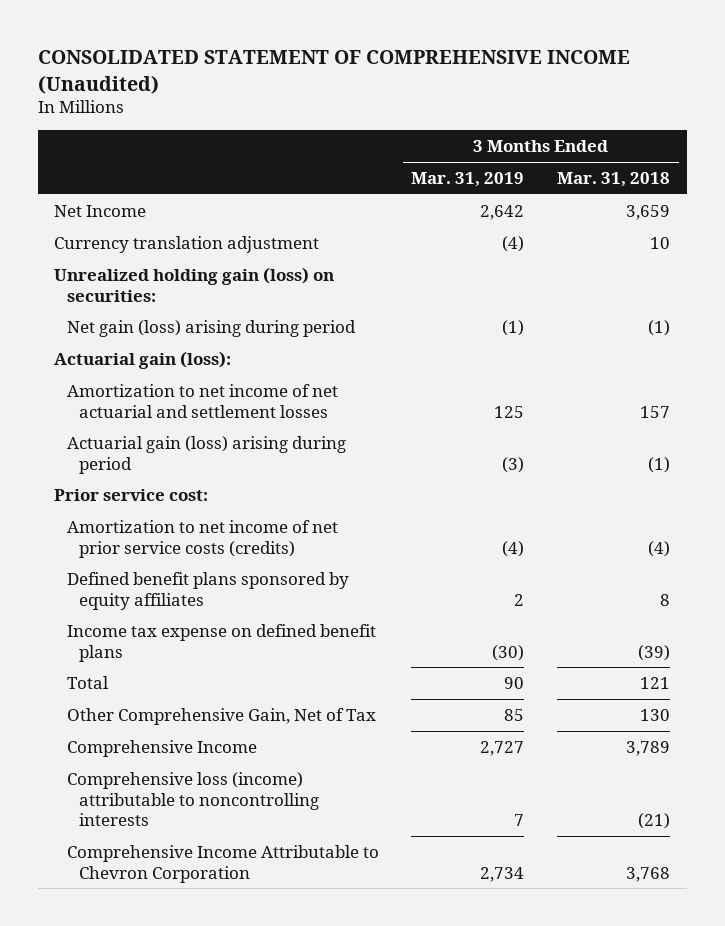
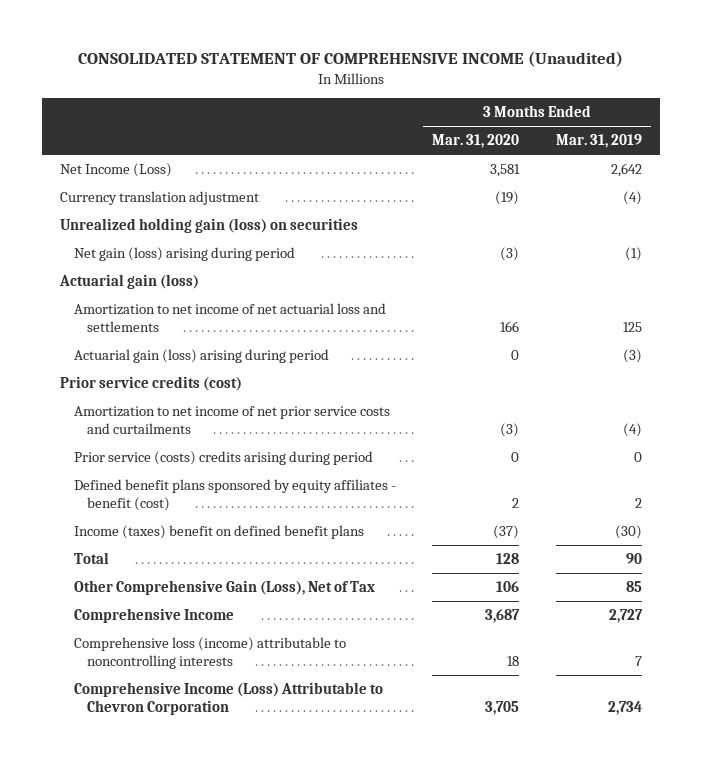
- | 3 Months Ended Mar. 31, 2019 | 3 Months Ended Mar. 31, 2018
+ | 3 Months Ended Mar. 31, 2020 | 3 Months Ended Mar. 31, 2019
- Net Income | 2,642 | 3,659
+ Net Income (Loss) | 3,581 | 2,642
- Unrealized holding gain (loss) on securities:
+ Unrealized holding gain (loss) on securities
- Actuarial gain (loss):
- Amortization to net income of net actuarial and settlement losses | 125 | 157
+ Actuarial gain (loss)
+ Amortization to net income of net actuarial loss and settlements | 166 | 125
- Prior service cost:
- Amortization to net income of net prior service costs (credits) | (4) | (4)
- Defined benefit plans sponsored by equity affiliates | 2 | 8
- Income tax expense on defined benefit plans | (30) | (39)
+ Prior service credits (cost)
+ Amortization to net income of net prior service costs and curtailments | (3) | (4)
+ Prior service (costs) credits arising during period | 0 | 0
+ Defined benefit plans sponsored by equity affiliates - benefit (cost) | 2 | 2
+ Income (taxes) benefit on defined benefit plans | (37) | (30)
- Other Comprehensive Gain, Net of Tax | 85 | 130
+ Other Comprehensive Gain (Loss), Net of Tax | 106 | 85
- Comprehensive Income Attributable to Chevron Corporation | 2,734 | 3,768
+ Comprehensive Income (Loss) Attributable to Chevron Corporation | 3,705 | 2,734

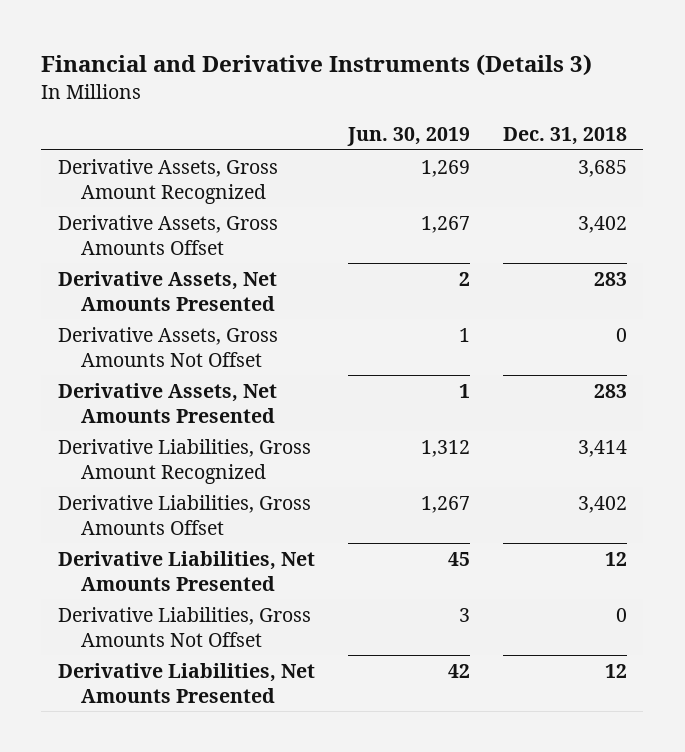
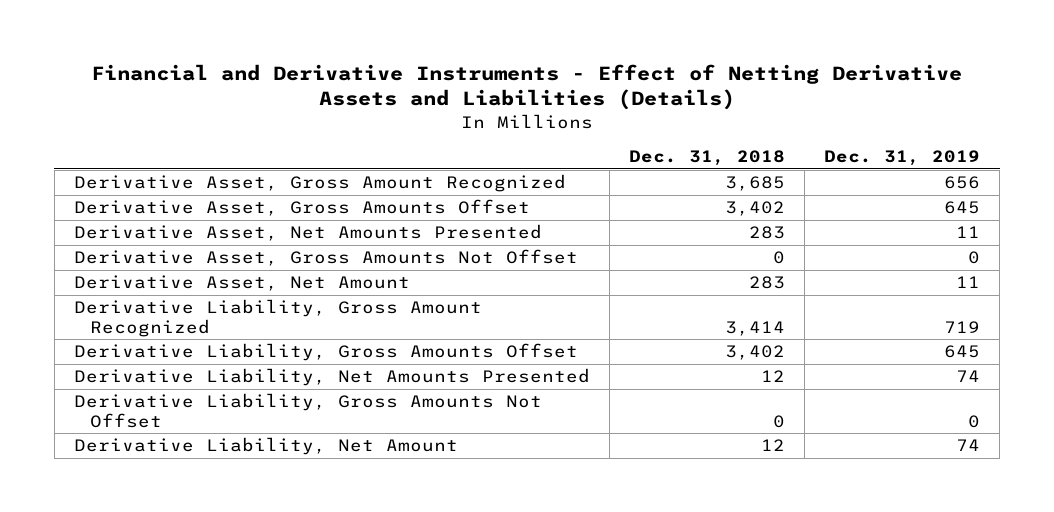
- Financial and Derivative Instruments (Details 3)
+ Financial and Derivative Instruments - Effect of Netting Derivative Assets and Liabilities (Details)
- | Jun. 30, 2019 | Dec. 31, 2018
+ | Dec. 31, 2018 | Dec. 31, 2019
- Derivative Assets, Gross Amount Recognized | 1,269 | 3,685
- Derivative Assets, Gross Amounts Offset | 1,267 | 3,402
- Derivative Assets, Net Amounts Presented | 2 | 283
- Derivative Assets, Gross Amounts Not Offset | 1 | 0
- Derivative Assets, Net Amounts Presented | 1 | 283
- Derivative Liabilities, Gross Amount Recognized | 1,312 | 3,414
- Derivative Liabilities, Gross Amounts Offset | 1,267 | 3,402
- Derivative Liabilities, Net Amounts Presented | 45 | 12
- Derivative Liabilities, Gross Amounts Not Offset | 3 | 0
- Derivative Liabilities, Net Amounts Presented | 42 | 12
+ Derivative Asset, Gross Amount Recognized | 3,685 | 656
+ Derivative Asset, Gross Amounts Offset | 3,402 | 645
+ Derivative Asset, Net Amounts Presented | 283 | 11
+ Derivative Asset, Gross Amounts Not Offset | 0 | 0
+ Derivative Asset, Net Amount | 283 | 11
+ Derivative Liability, Gross Amount Recognized | 3,414 | 719
+ Derivative Liability, Gross Amounts Offset | 3,402 | 645
+ Derivative Liability, Net Amounts Presented | 12 | 74
+ Derivative Liability, Gross Amounts Not Offset | 0 | 0
+ Derivative Liability, Net Amount | 12 | 74

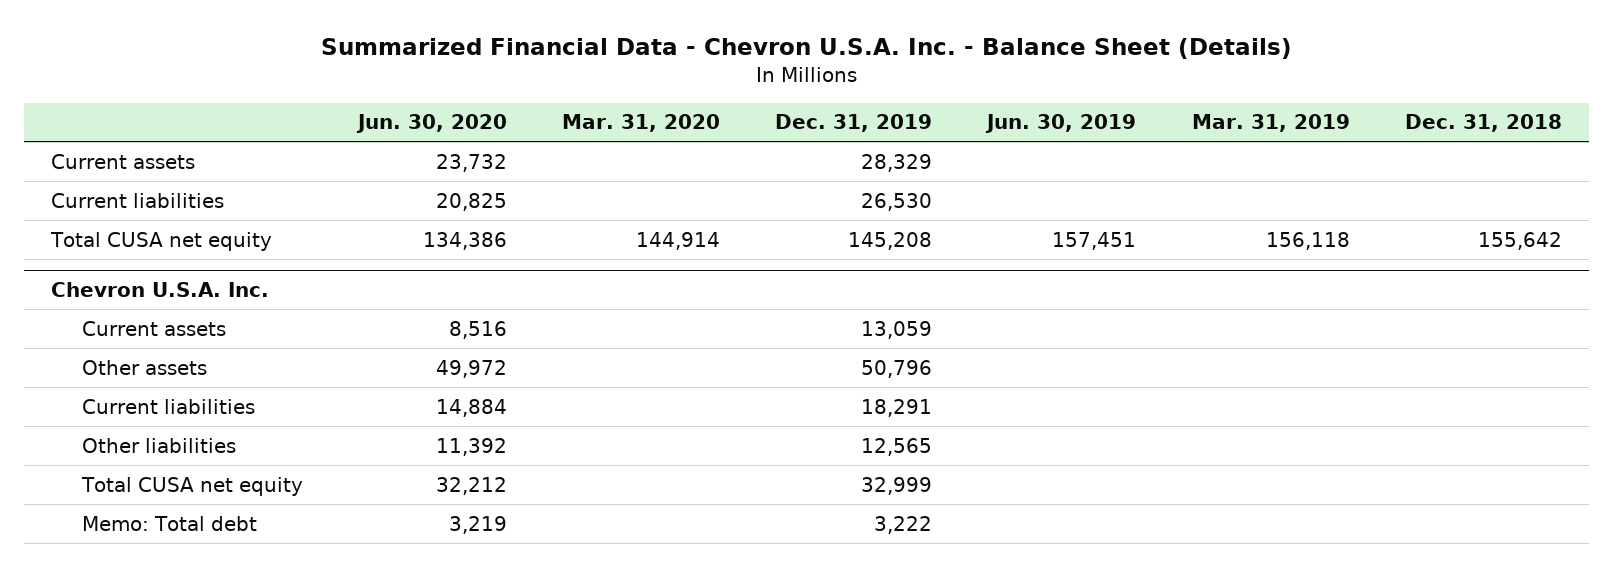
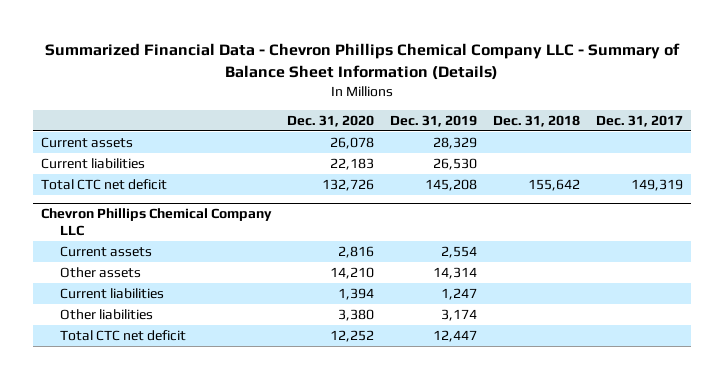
- Summarized Financial Data - Chevron U.S.A. Inc. - Balance Sheet (Details)
+ Summarized Financial Data - Chevron Phillips Chemical Company LLC - Summary of Balance Sheet Information (Details)
- | Jun. 30, 2020 | Mar. 31, 2020 | Dec. 31, 2019 | Jun. 30, 2019 | Mar. 31, 2019 | Dec. 31, 2018
+ | Dec. 31, 2020 | Dec. 31, 2019 | Dec. 31, 2018 | Dec. 31, 2017
- Total CUSA net equity | 134,386 | 144,914 | 145,208 | 157,451 | 156,118 | 155,642
- Chevron U.S.A. Inc.
- Current assets | 8,516 | | 13,059 | | |
- Other assets | 49,972 | | 50,796 | | |
- Current liabilities | 14,884 | | 18,291 | | |
- Other liabilities | 11,392 | | 12,565 | | |
- Total CUSA net equity | 32,212 | | 32,999 | | |
- Memo: Total debt | 3,219 | | 3,222 | | |
+ Total CTC net deficit | 132,726 | 145,208 | 155,642 | 149,319
+ Chevron Phillips Chemical Company LLC
+ Current assets | 2,816 | 2,554 | |
+ Other assets | 14,210 | 14,314 | |
+ Current liabilities | 1,394 | 1,247 | |
+ Other liabilities | 3,380 | 3,174 | |
+ Total CTC net deficit | 12,252 | 12,447 | |

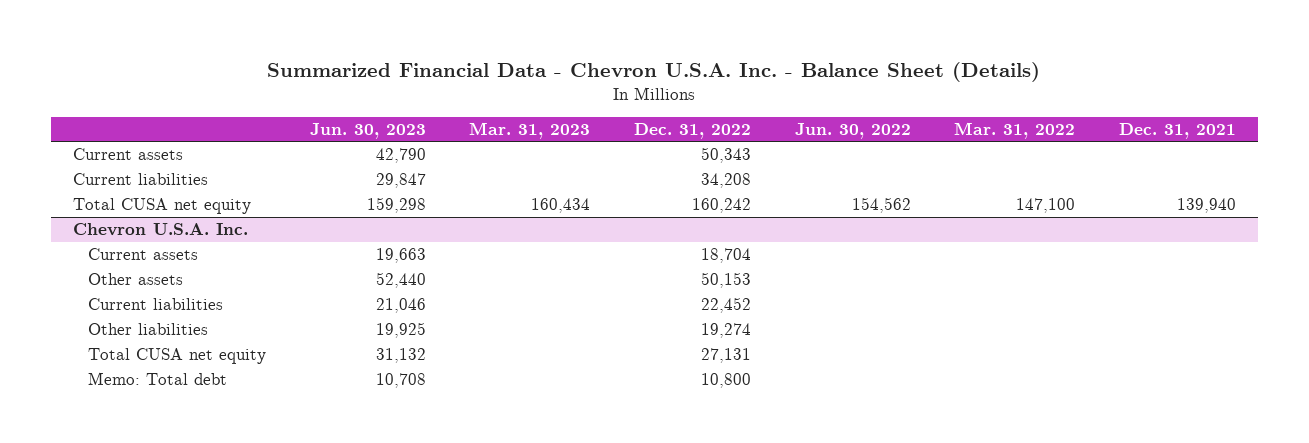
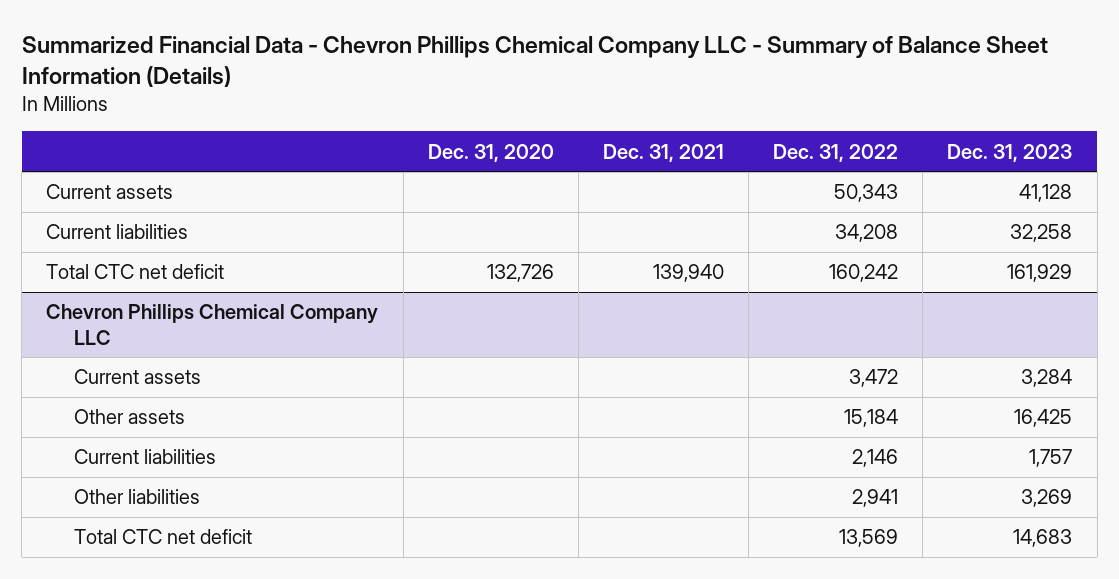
- Summarized Financial Data - Chevron U.S.A. Inc. - Balance Sheet (Details)
+ Summarized Financial Data - Chevron Phillips Chemical Company LLC - Summary of Balance Sheet Information (Details)
- | Jun. 30, 2023 | Mar. 31, 2023 | Dec. 31, 2022 | Jun. 30, 2022 | Mar. 31, 2022 | Dec. 31, 2021
+ | Dec. 31, 2020 | Dec. 31, 2021 | Dec. 31, 2022 | Dec. 31, 2023
- Total CUSA net equity | 159,298 | 160,434 | 160,242 | 154,562 | 147,100 | 139,940
- Chevron U.S.A. Inc.
- Current assets | 19,663 | | 18,704 | | |
- Other assets | 52,440 | | 50,153 | | |
- Current liabilities | 21,046 | | 22,452 | | |
- Other liabilities | 19,925 | | 19,274 | | |
- Total CUSA net equity | 31,132 | | 27,131 | | |
- Memo: Total debt | 10,708 | | 10,800 | | |
+ Total CTC net deficit | 132,726 | 139,940 | 160,242 | 161,929
+ Chevron Phillips Chemical Company LLC
+ Current assets | | | 3,472 | 3,284
+ Other assets | | | 15,184 | 16,425
+ Current liabilities | | | 2,146 | 1,757
+ Other liabilities | | | 2,941 | 3,269
+ Total CTC net deficit | | | 13,569 | 14,683

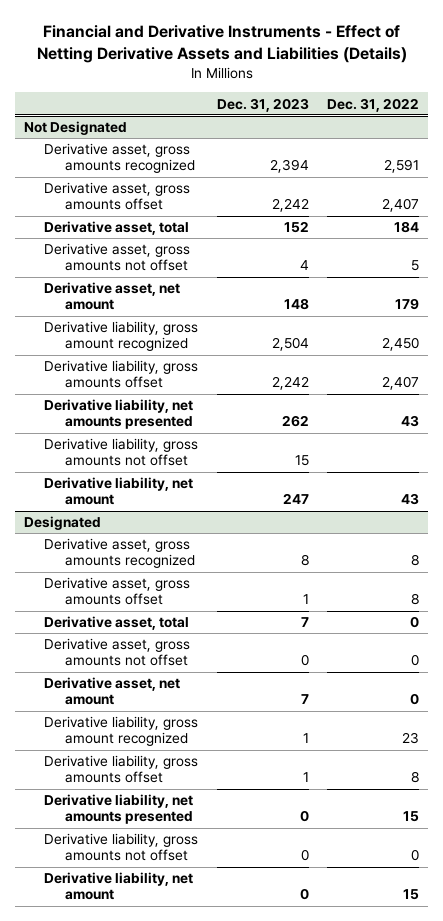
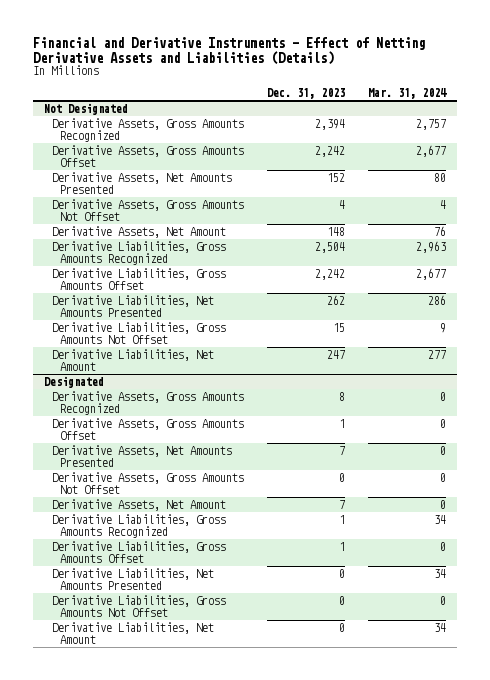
- | Dec. 31, 2023 | Dec. 31, 2022
+ | Dec. 31, 2023 | Mar. 31, 2024
@ Not Designated
- Derivative asset, gross amounts recognized | 2,394 | 2,591
- Derivative asset, gross amounts offset | 2,242 | 2,407
- Derivative asset, total | 152 | 184
- Derivative asset, gross amounts not offset | 4 | 5
- Derivative asset, net amount | 148 | 179
- Derivative liability, gross amount recognized | 2,504 | 2,450
- Derivative liability, gross amounts offset | 2,242 | 2,407
- Derivative liability, net amounts presented | 262 | 43
- Derivative liability, gross amounts not offset | 15 |
- Derivative liability, net amount | 247 | 43
+ Derivative Assets, Gross Amounts Recognized | 2,394 | 2,757
+ Derivative Assets, Gross Amounts Offset | 2,242 | 2,677
+ Derivative Assets, Net Amounts Presented | 152 | 80
+ Derivative Assets, Gross Amounts Not Offset | 4 | 4
+ Derivative Assets, Net Amount | 148 | 76
+ Derivative Liabilities, Gross Amounts Recognized | 2,504 | 2,963
+ Derivative Liabilities, Gross Amounts Offset | 2,242 | 2,677
+ Derivative Liabilities, Net Amounts Presented | 262 | 286
+ Derivative Liabilities, Gross Amounts Not Offset | 15 | 9
+ Derivative Liabilities, Net Amount | 247 | 277
@ Designated
- Derivative asset, gross amounts recognized | 8 | 8
- Derivative asset, gross amounts offset | 1 | 8
- Derivative asset, total | 7 | 0
- Derivative asset, gross amounts not offset | 0 | 0
- Derivative asset, net amount | 7 | 0
- Derivative liability, gross amount recognized | 1 | 23
- Derivative liability, gross amounts offset | 1 | 8
- Derivative liability, net amounts presented | 0 | 15
- Derivative liability, gross amounts not offset | 0 | 0
- Derivative liability, net amount | 0 | 15
+ Derivative Assets, Gross Amounts Recognized | 8 | 0
+ Derivative Assets, Gross Amounts Offset | 1 | 0
+ Derivative Assets, Net Amounts Presented | 7 | 0
+ Derivative Assets, Gross Amounts Not Offset | 0 | 0
+ Derivative Assets, Net Amount | 7 | 0
+ Derivative Liabilities, Gross Amounts Recognized | 1 | 34
+ Derivative Liabilities, Gross Amounts Offset | 1 | 0
+ Derivative Liabilities, Net Amounts Presented | 0 | 34
+ Derivative Liabilities, Gross Amounts Not Offset | 0 | 0
+ Derivative Liabilities, Net Amount | 0 | 34

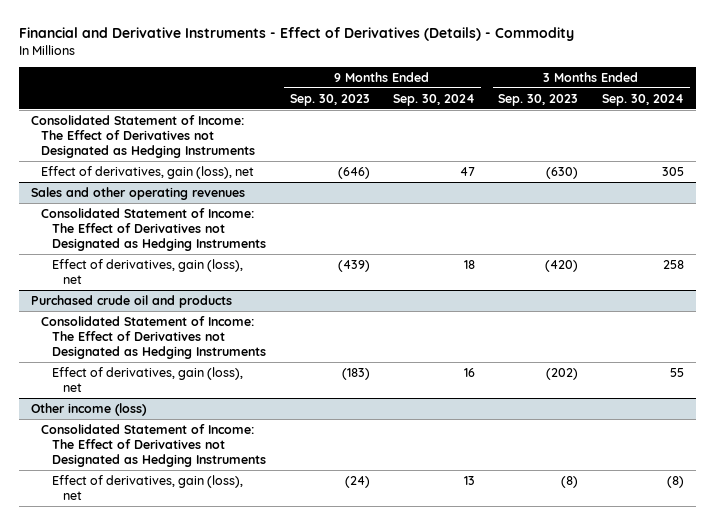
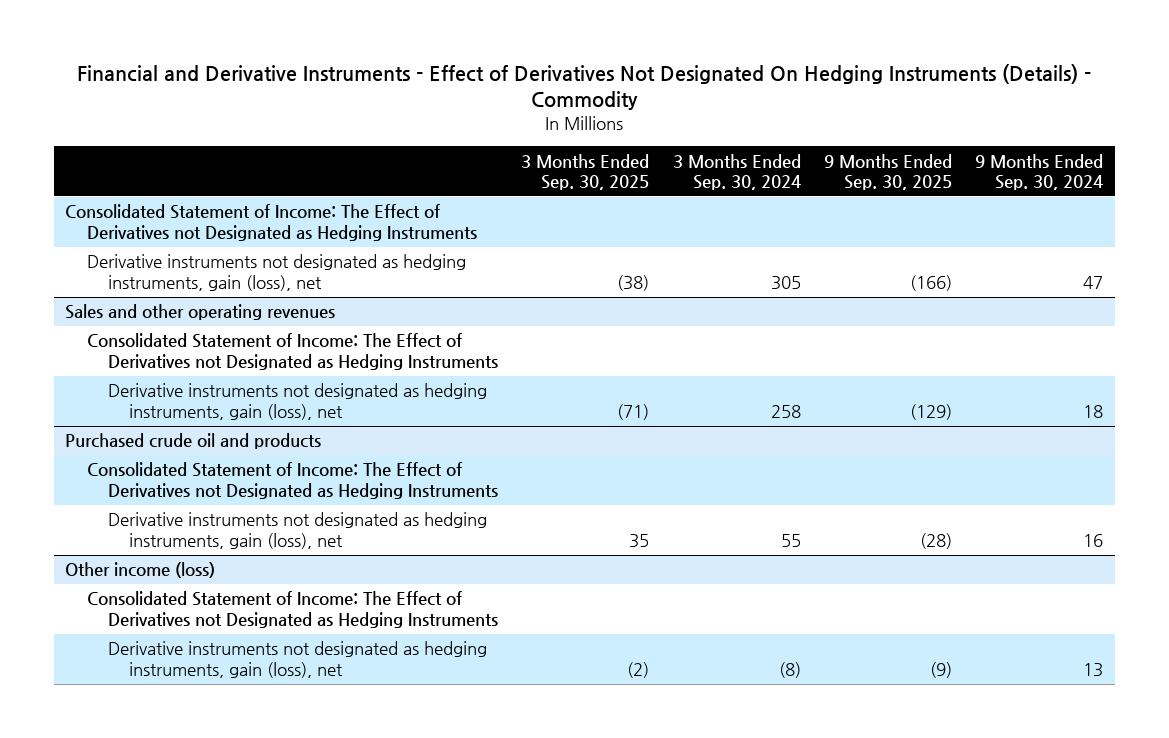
- Financial and Derivative Instruments - Effect of Derivatives (Details) - Commodity
+ Financial and Derivative Instruments - Effect of Derivatives Not Designated On Hedging Instruments (Details) - Commodity
- | 9 Months Ended Sep. 30, 2023 | 9 Months Ended Sep. 30, 2024 | 3 Months Ended Sep. 30, 2023 | 3 Months Ended Sep. 30, 2024
+ | 3 Months Ended Sep. 30, 2025 | 3 Months Ended Sep. 30, 2024 | 9 Months Ended Sep. 30, 2025 | 9 Months Ended Sep. 30, 2024
- Effect of derivatives, gain (loss), net | (646) | 47 | (630) | 305
+ Derivative instruments not designated as hedging instruments, gain (loss), net | (38) | 305 | (166) | 47
@ Sales and other operating revenues
- Effect of derivatives, gain (loss), net | (439) | 18 | (420) | 258
+ Derivative instruments not designated as hedging instruments, gain (loss), net | (71) | 258 | (129) | 18
@ Purchased crude oil and products
- Effect of derivatives, gain (loss), net | (183) | 16 | (202) | 55
+ Derivative instruments not designated as hedging instruments, gain (loss), net | 35 | 55 | (28) | 16
@ Other income (loss)
- Effect of derivatives, gain (loss), net | (24) | 13 | (8) | (8)
+ Derivative instruments not designated as hedging instruments, gain (loss), net | (2) | (8) | (9) | 13

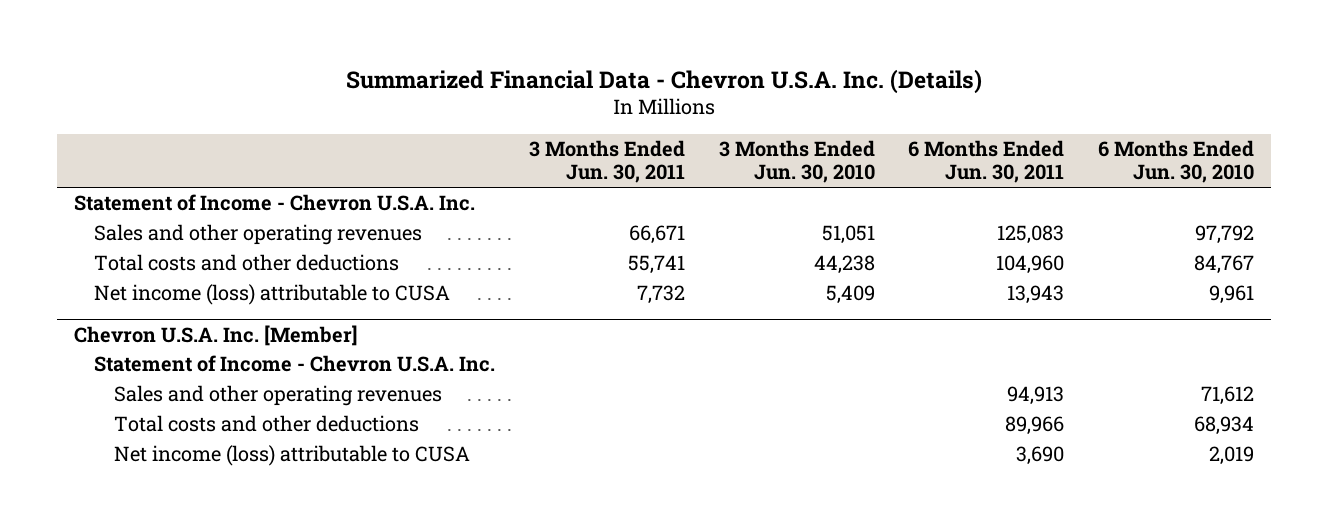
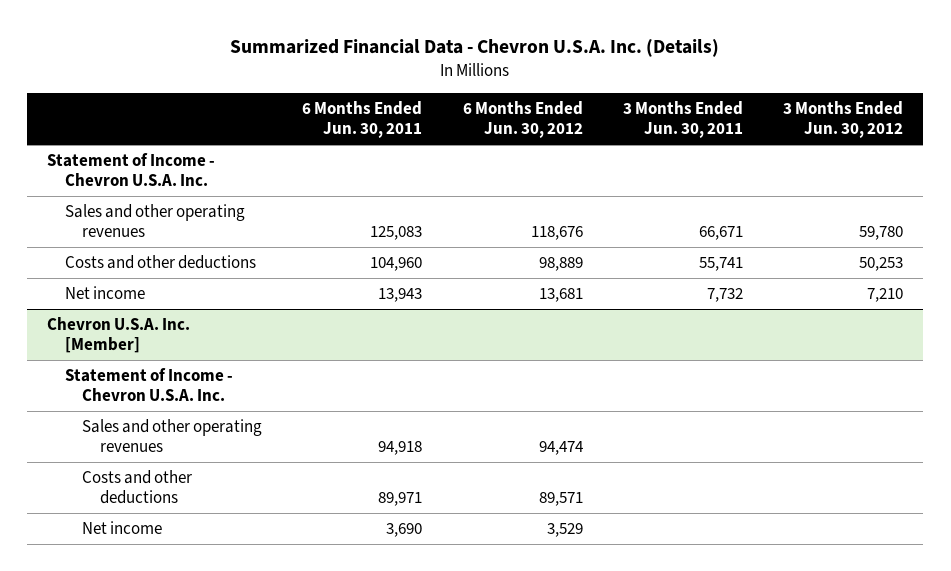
- | 3 Months Ended Jun. 30, 2011 | 3 Months Ended Jun. 30, 2010 | 6 Months Ended Jun. 30, 2011 | 6 Months Ended Jun. 30, 2010
+ | 6 Months Ended Jun. 30, 2011 | 6 Months Ended Jun. 30, 2012 | 3 Months Ended Jun. 30, 2011 | 3 Months Ended Jun. 30, 2012
- Total costs and other deductions | 55,741 | 44,238 | 104,960 | 84,767
- Net income (loss) attributable to CUSA | 7,732 | 5,409 | 13,943 | 9,961
+ Costs and other deductions | 104,960 | 98,889 | 55,741 | 50,253
+ Net income | 13,943 | 13,681 | 7,732 | 7,210
@ Chevron U.S.A. Inc. [Member]
- Sales and other operating revenues | | | 94,913 | 71,612
- Total costs and other deductions | | | 89,966 | 68,934
- Net income (loss) attributable to CUSA | | | 3,690 | 2,019
+ Sales and other operating revenues | 94,918 | 94,474 | |
+ Costs and other deductions | 89,971 | 89,571 | |
+ Net income | 3,690 | 3,529 | |

